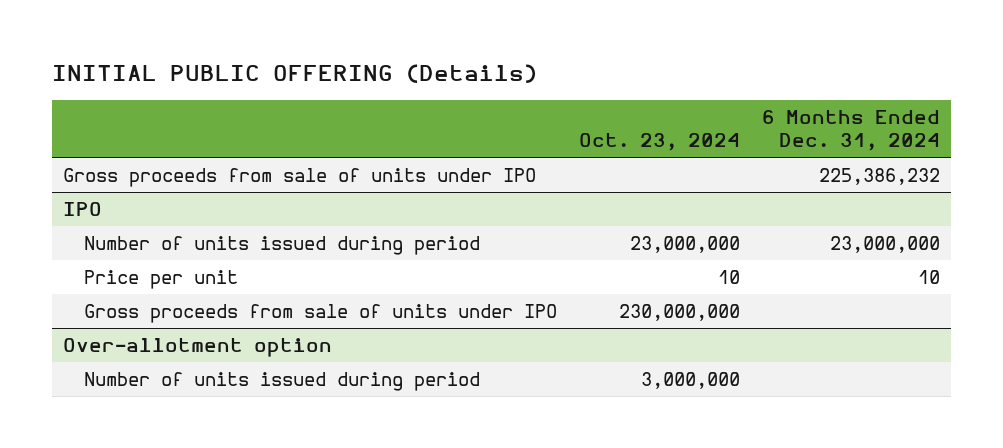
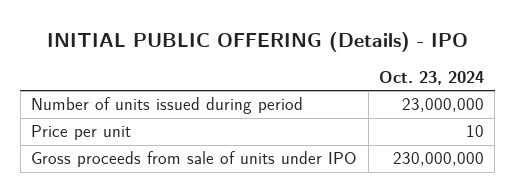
- INITIAL PUBLIC OFFERING (Details)
+ INITIAL PUBLIC OFFERING (Details) - IPO
- | Oct. 23, 2024 | 6 Months Ended Dec. 31, 2024
+ | Oct. 23, 2024
- Gross proceeds from sale of units under IPO | | 225,386,232
- IPO
- Over-allotment option
- Number of units issued during period | 3,000,000 |

